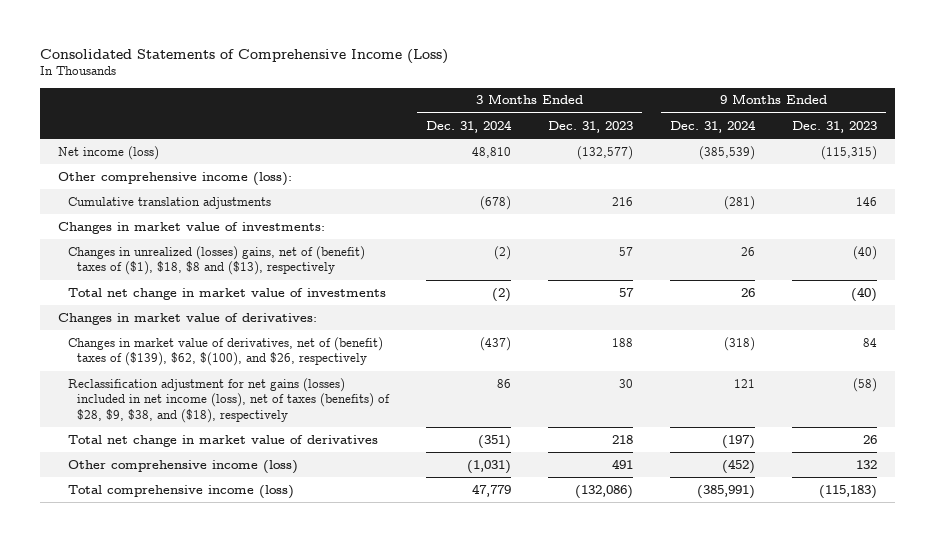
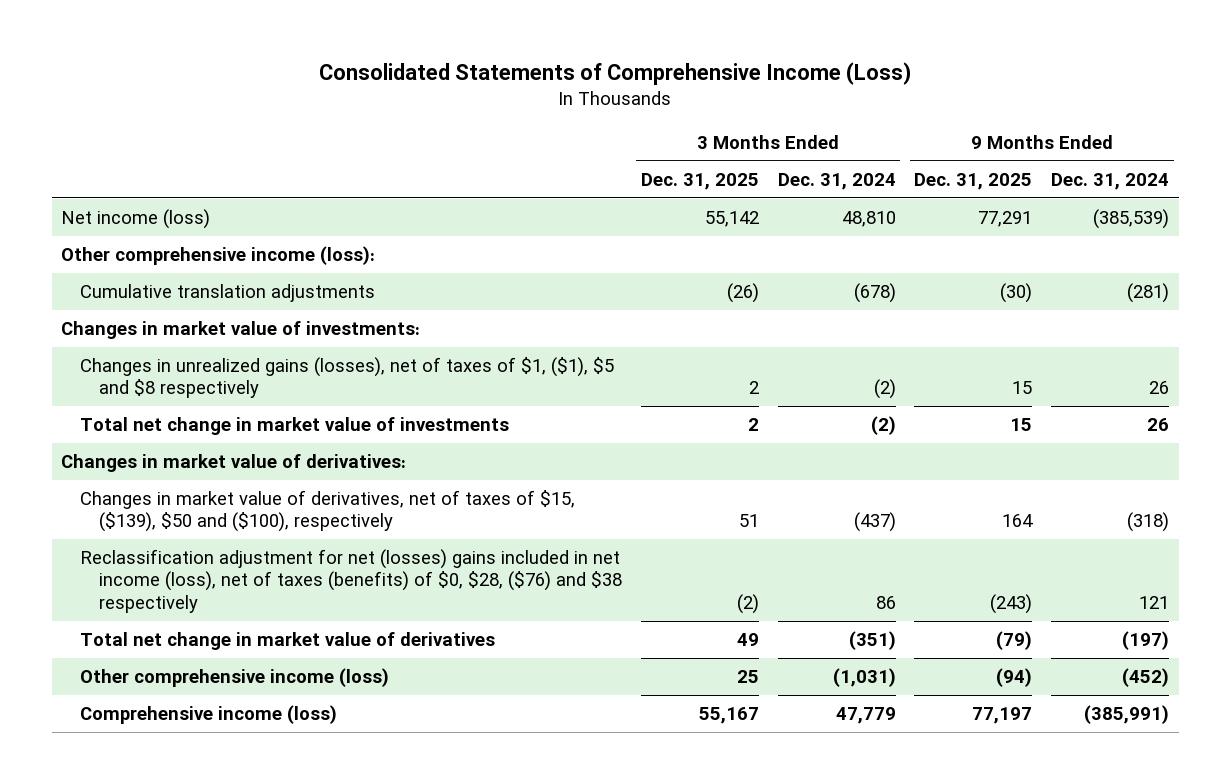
- | 3 Months Ended Dec. 31, 2024 | 3 Months Ended Dec. 31, 2023 | 9 Months Ended Dec. 31, 2024 | 9 Months Ended Dec. 31, 2023
+ | 3 Months Ended Dec. 31, 2025 | 3 Months Ended Dec. 31, 2024 | 9 Months Ended Dec. 31, 2025 | 9 Months Ended Dec. 31, 2024
- Changes in unrealized (losses) gains, net of (benefit) taxes of ($1), $18, $8 and ($13), respectively | (2) | 57 | 26 | (40)
+ Changes in unrealized gains (losses), net of taxes of $1, ($1), $5 and $8 respectively | 2 | (2) | 15 | 26
- Changes in market value of derivatives, net of (benefit) taxes of ($139), $62, $(100), and $26, respectively | (437) | 188 | (318) | 84
- Reclassification adjustment for net gains (losses) included in net income (loss), net of taxes (benefits) of $28, $9, $38, and ($18), respectively | 86 | 30 | 121 | (58)
+ Changes in market value of derivatives, net of taxes of $15, ($139), $50 and ($100), respectively | 51 | (437) | 164 | (318)
+ Reclassification adjustment for net (losses) gains included in net income (loss), net of taxes (benefits) of $0, $28, ($76) and $38 respectively | (2) | 86 | (243) | 121
- Total comprehensive income (loss) | 47,779 | (132,086) | (385,991) | (115,183)
+ Comprehensive income (loss) | 55,167 | 47,779 | 77,197 | (385,991)

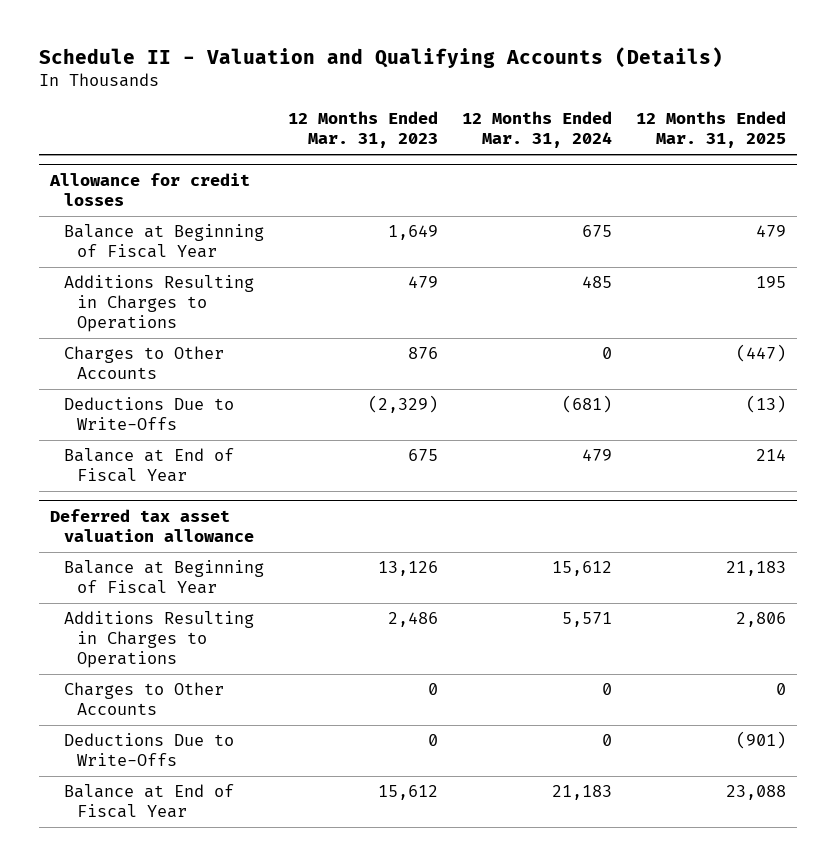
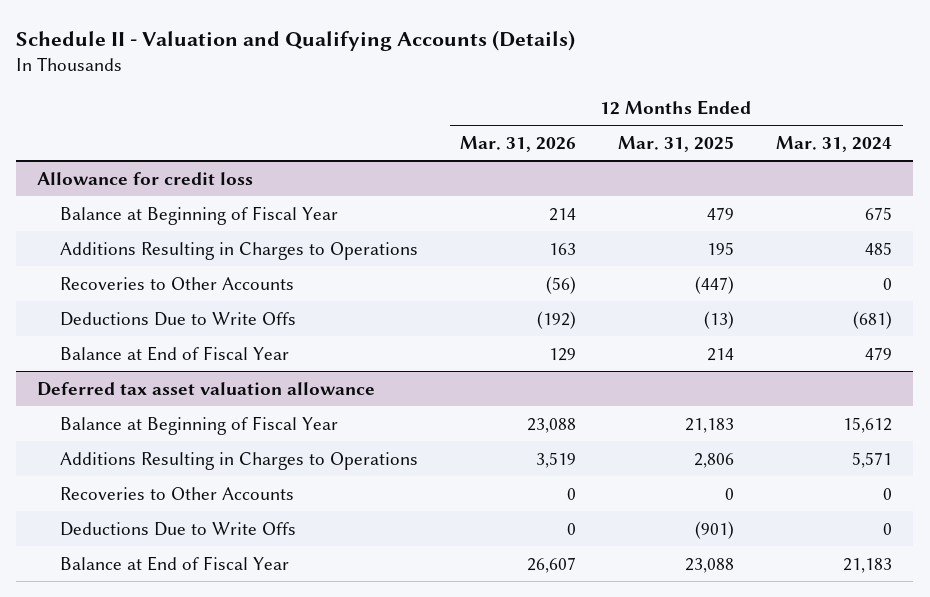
- | 12 Months Ended Mar. 31, 2023 | 12 Months Ended Mar. 31, 2024 | 12 Months Ended Mar. 31, 2025
+ | 12 Months Ended Mar. 31, 2026 | 12 Months Ended Mar. 31, 2025 | 12 Months Ended Mar. 31, 2024
- Allowance for credit losses
+ Allowance for credit loss
- Charges to Other Accounts | 876 | 0 | (447)
- Deductions Due to Write-Offs | (2,329) | (681) | (13)
+ Recoveries to Other Accounts | (56) | (447) | 0
+ Deductions Due to Write Offs | (192) | (13) | (681)
@ Deferred tax asset valuation allowance
- Charges to Other Accounts | 0 | 0 | 0
- Deductions Due to Write-Offs | 0 | 0 | (901)
+ Recoveries to Other Accounts | 0 | 0 | 0
+ Deductions Due to Write Offs | 0 | (901) | 0

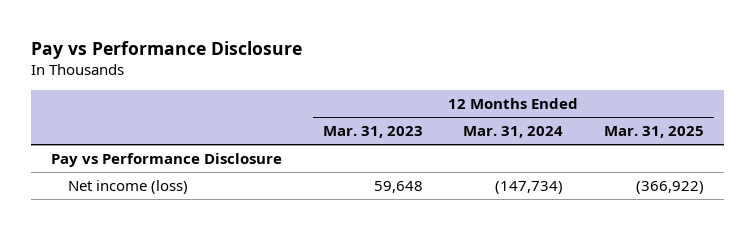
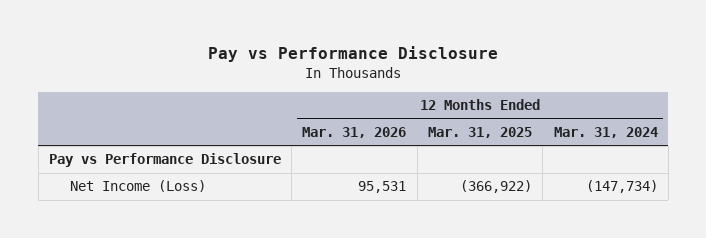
- | 12 Months Ended Mar. 31, 2023 | 12 Months Ended Mar. 31, 2024 | 12 Months Ended Mar. 31, 2025
+ | 12 Months Ended Mar. 31, 2026 | 12 Months Ended Mar. 31, 2025 | 12 Months Ended Mar. 31, 2024
- Net income (loss) | 59,648 | (147,734) | (366,922)
+ Net Income (Loss) | 95,531 | (366,922) | (147,734)

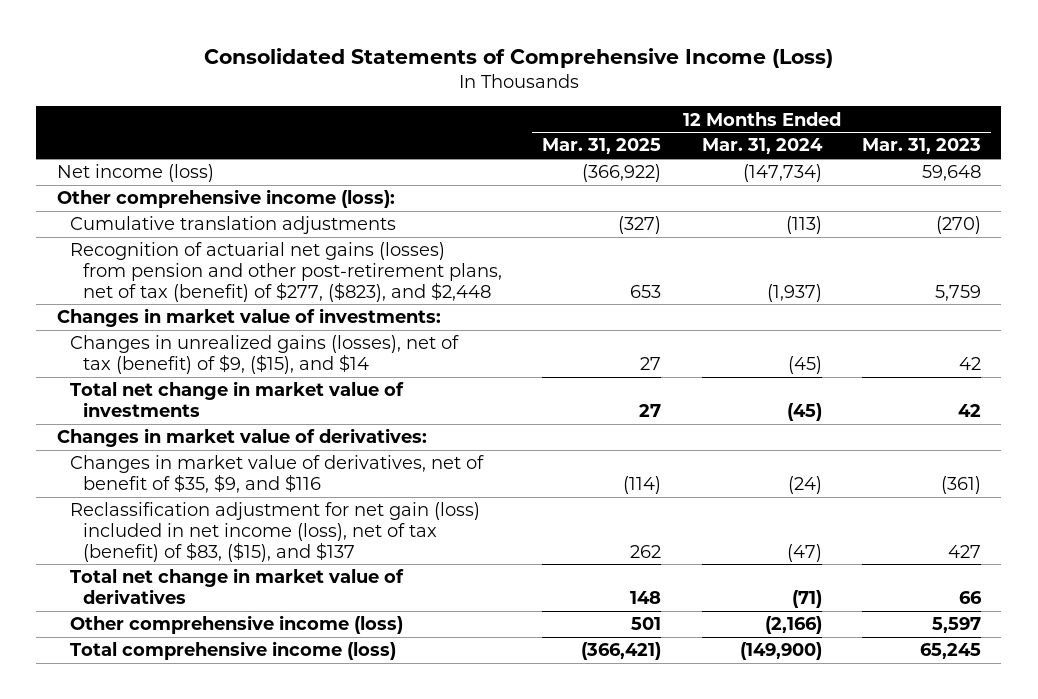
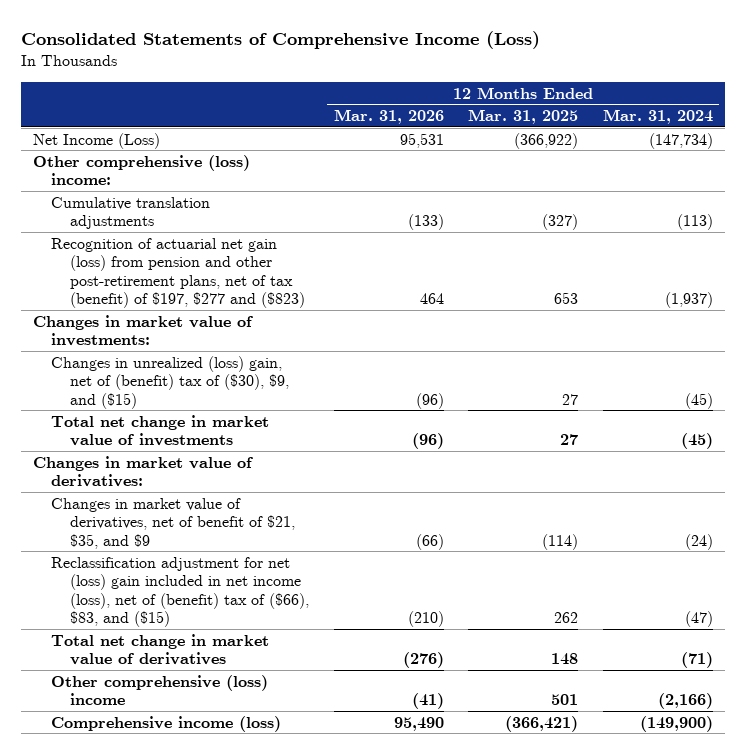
- | 12 Months Ended Mar. 31, 2025 | 12 Months Ended Mar. 31, 2024 | 12 Months Ended Mar. 31, 2023
+ | 12 Months Ended Mar. 31, 2026 | 12 Months Ended Mar. 31, 2025 | 12 Months Ended Mar. 31, 2024
- Net income (loss) | (366,922) | (147,734) | 59,648
- Other comprehensive income (loss):
+ Net Income (Loss) | 95,531 | (366,922) | (147,734)
+ Other comprehensive (loss) income:
- Recognition of actuarial net gains (losses) from pension and other post-retirement plans, net of tax (benefit) of $277, ($823), and $2,448 | 653 | (1,937) | 5,759
+ Recognition of actuarial net gain (loss) from pension and other post-retirement plans, net of tax (benefit) of $197, $277 and ($823) | 464 | 653 | (1,937)
- Changes in unrealized gains (losses), net of tax (benefit) of $9, ($15), and $14 | 27 | (45) | 42
+ Changes in unrealized (loss) gain, net of (benefit) tax of ($30), $9, and ($15) | (96) | 27 | (45)
- Changes in market value of derivatives, net of benefit of $35, $9, and $116 | (114) | (24) | (361)
- Reclassification adjustment for net gain (loss) included in net income (loss), net of tax (benefit) of $83, ($15), and $137 | 262 | (47) | 427
+ Changes in market value of derivatives, net of benefit of $21, $35, and $9 | (66) | (114) | (24)
+ Reclassification adjustment for net (loss) gain included in net income (loss), net of (benefit) tax of ($66), $83, and ($15) | (210) | 262 | (47)
- Other comprehensive income (loss) | 501 | (2,166) | 5,597
- Total comprehensive income (loss) | (366,421) | (149,900) | 65,245
+ Other comprehensive (loss) income | (41) | 501 | (2,166)
+ Comprehensive income (loss) | 95,490 | (366,421) | (149,900)

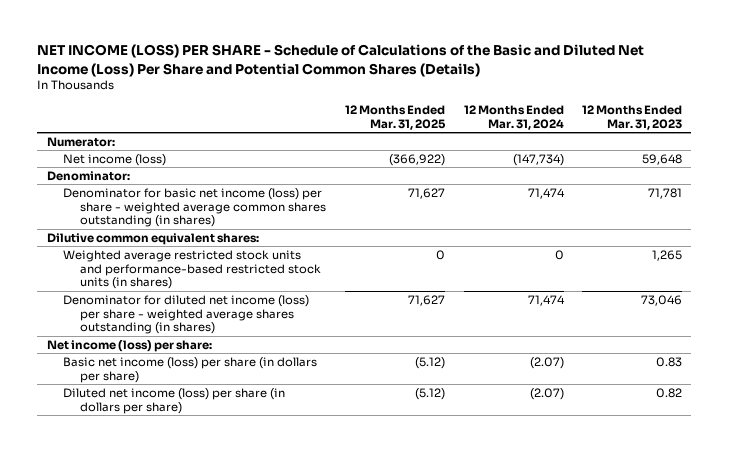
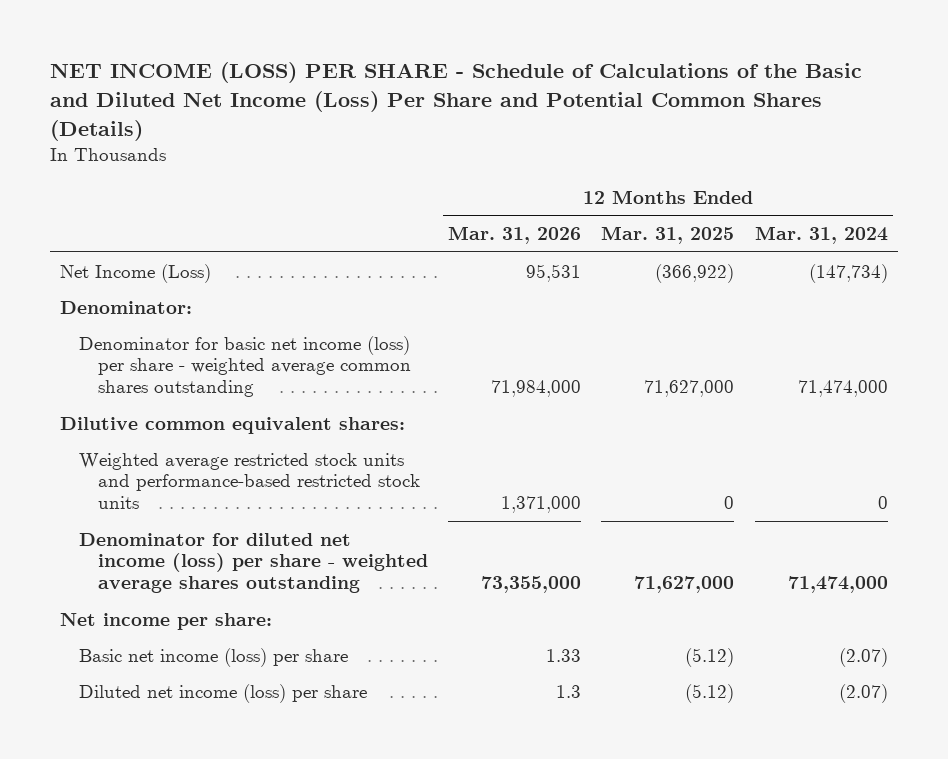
- | 12 Months Ended Mar. 31, 2025 | 12 Months Ended Mar. 31, 2024 | 12 Months Ended Mar. 31, 2023
+ | 12 Months Ended Mar. 31, 2026 | 12 Months Ended Mar. 31, 2025 | 12 Months Ended Mar. 31, 2024
- Numerator:
- Net income (loss) | (366,922) | (147,734) | 59,648
+ Net Income (Loss) | 95,531 | (366,922) | (147,734)
- Denominator for basic net income (loss) per share - weighted average common shares outstanding (in shares) | 71,627 | 71,474 | 71,781
+ Denominator for basic net income (loss) per share - weighted average common shares outstanding | 71,984,000 | 71,627,000 | 71,474,000
- Weighted average restricted stock units and performance-based restricted stock units (in shares) | 0 | 0 | 1,265
- Denominator for diluted net income (loss) per share - weighted average shares outstanding (in shares) | 71,627 | 71,474 | 73,046
- Net income (loss) per share:
- Basic net income (loss) per share (in dollars per share) | (5.12) | (2.07) | 0.83
- Diluted net income (loss) per share (in dollars per share) | (5.12) | (2.07) | 0.82
+ Weighted average restricted stock units and performance-based restricted stock units | 1,371,000 | 0 | 0
+ Denominator for diluted net income (loss) per share - weighted average shares outstanding | 73,355,000 | 71,627,000 | 71,474,000
+ Net income per share:
+ Basic net income (loss) per share | 1.33 | (5.12) | (2.07)
+ Diluted net income (loss) per share | 1.3 | (5.12) | (2.07)

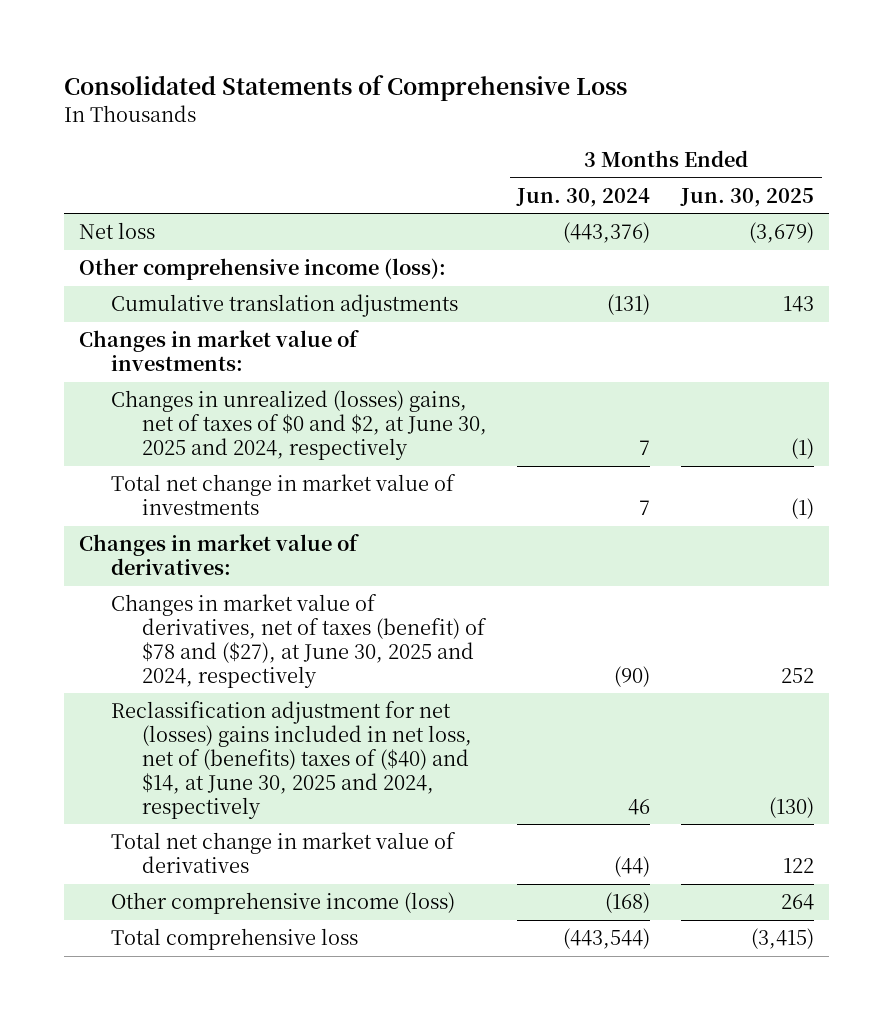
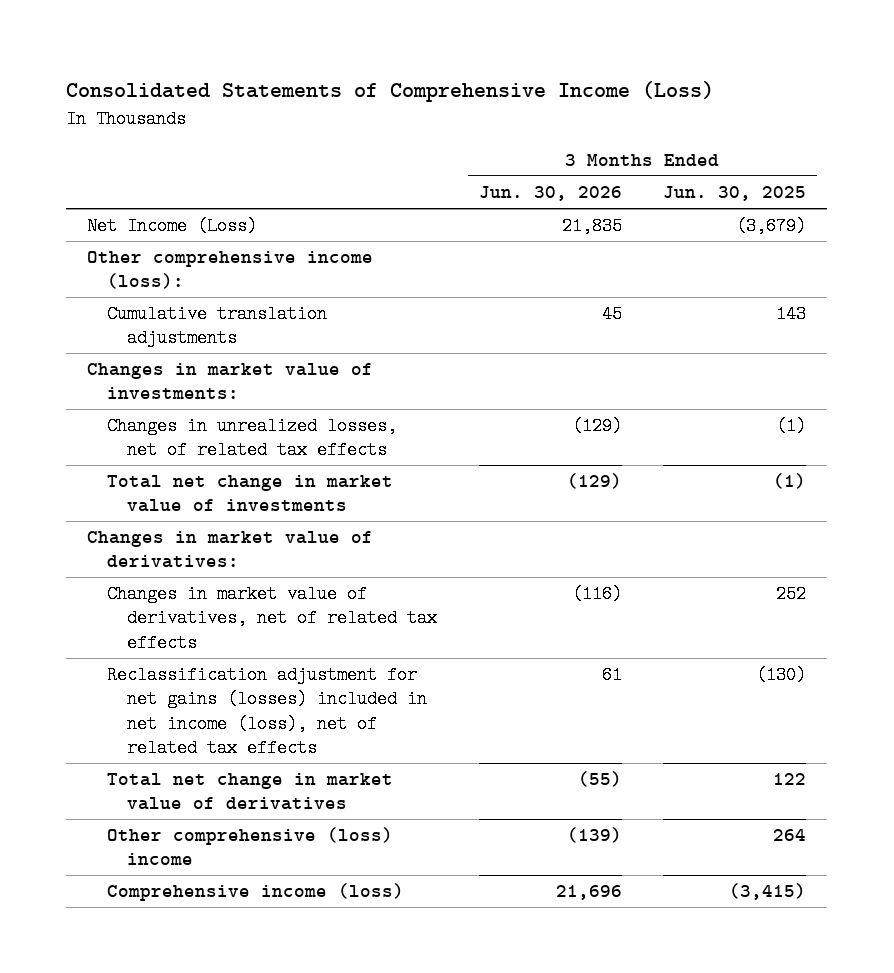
- Consolidated Statements of Comprehensive Loss
+ Consolidated Statements of Comprehensive Income (Loss)
- | 3 Months Ended Jun. 30, 2024 | 3 Months Ended Jun. 30, 2025
+ | 3 Months Ended Jun. 30, 2026 | 3 Months Ended Jun. 30, 2025
- Net loss | (443,376) | (3,679)
+ Net Income (Loss) | 21,835 | (3,679)
- Changes in unrealized (losses) gains, net of taxes of $0 and $2, at June 30, 2025 and 2024, respectively | 7 | (1)
+ Changes in unrealized losses, net of related tax effects | (129) | (1)
- Changes in market value of derivatives, net of taxes (benefit) of $78 and ($27), at June 30, 2025 and 2024, respectively | (90) | 252
- Reclassification adjustment for net (losses) gains included in net loss, net of (benefits) taxes of ($40) and $14, at June 30, 2025 and 2024, respectively | 46 | (130)
+ Changes in market value of derivatives, net of related tax effects | (116) | 252
+ Reclassification adjustment for net gains (losses) included in net income (loss), net of related tax effects | 61 | (130)
- Other comprehensive income (loss) | (168) | 264
- Total comprehensive loss | (443,544) | (3,415)
+ Other comprehensive (loss) income | (139) | 264
+ Comprehensive income (loss) | 21,696 | (3,415)

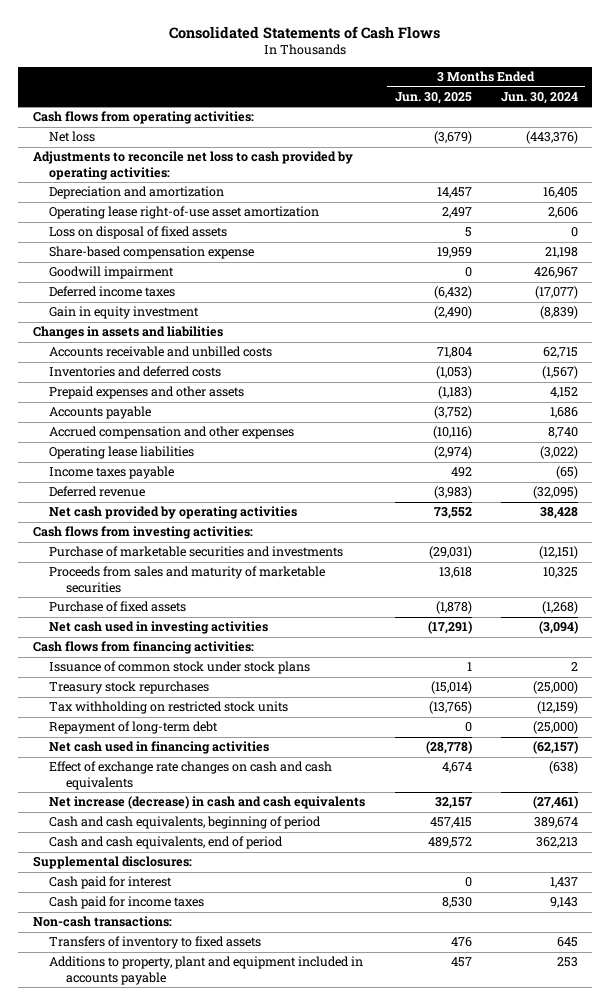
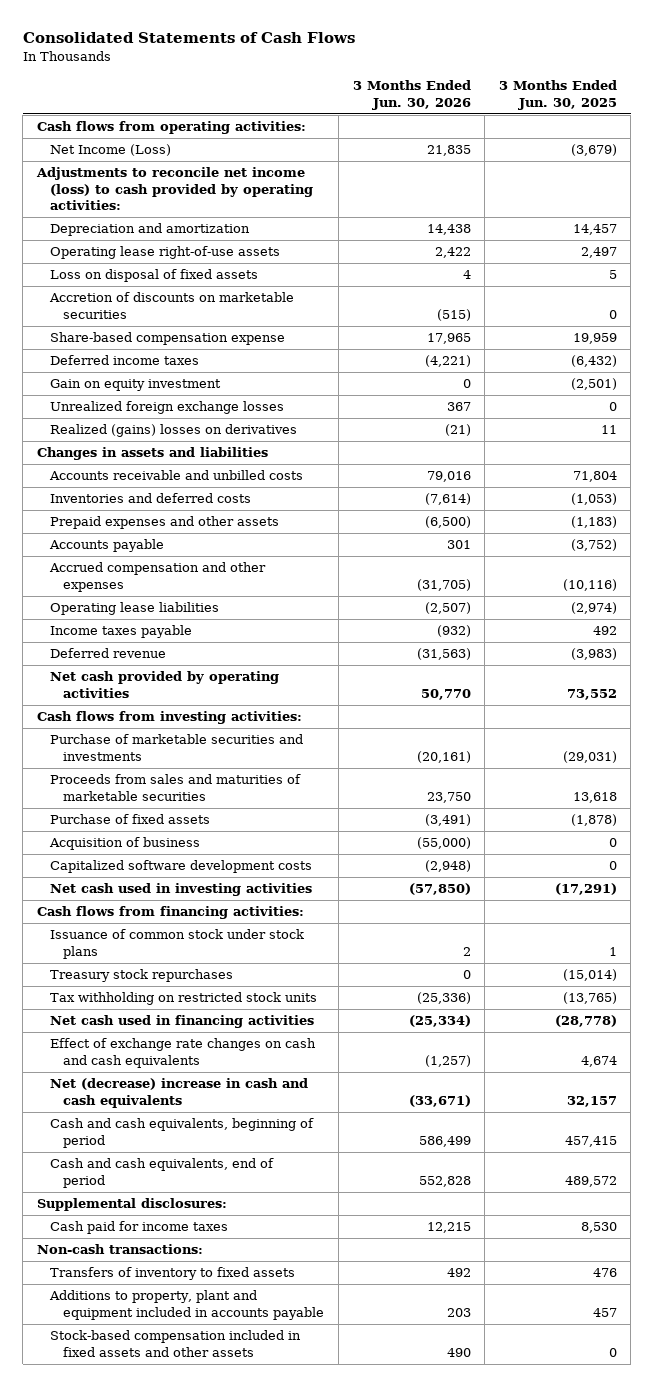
- | 3 Months Ended Jun. 30, 2025 | 3 Months Ended Jun. 30, 2024
+ | 3 Months Ended Jun. 30, 2026 | 3 Months Ended Jun. 30, 2025
- Net loss | (3,679) | (443,376)
- Adjustments to reconcile net loss to cash provided by operating activities:
+ Net Income (Loss) | 21,835 | (3,679)
+ Adjustments to reconcile net income (loss) to cash provided by operating activities:
- Operating lease right-of-use asset amortization | 2,497 | 2,606
+ Operating lease right-of-use assets | 2,422 | 2,497
+ Accretion of discounts on marketable securities | (515) | 0
- Goodwill impairment | 0 | 426,967
- Gain in equity investment | (2,490) | (8,839)
+ Gain on equity investment | 0 | (2,501)
+ Unrealized foreign exchange losses | 367 | 0
+ Realized (gains) losses on derivatives | (21) | 11
- Proceeds from sales and maturity of marketable securities | 13,618 | 10,325
+ Proceeds from sales and maturities of marketable securities | 23,750 | 13,618
+ Acquisition of business | (55,000) | 0
+ Capitalized software development costs | (2,948) | 0
- Repayment of long-term debt | 0 | (25,000)
- Net increase (decrease) in cash and cash equivalents | 32,157 | (27,461)
+ Net (decrease) increase in cash and cash equivalents | (33,671) | 32,157
- Cash paid for interest | 0 | 1,437
+ Stock-based compensation included in fixed assets and other assets | 490 | 0

